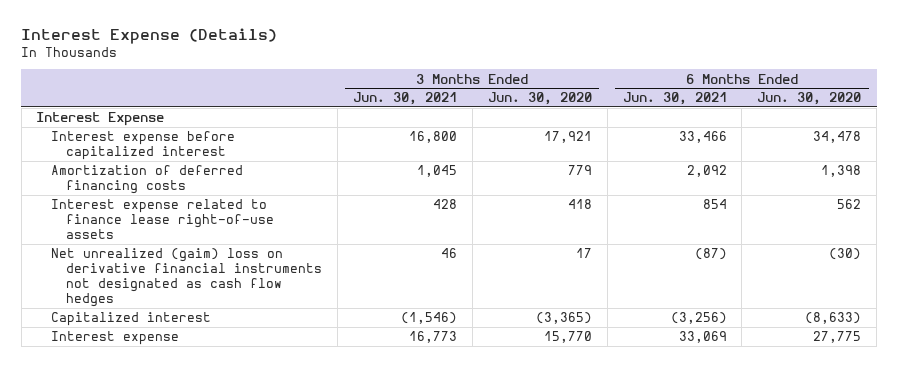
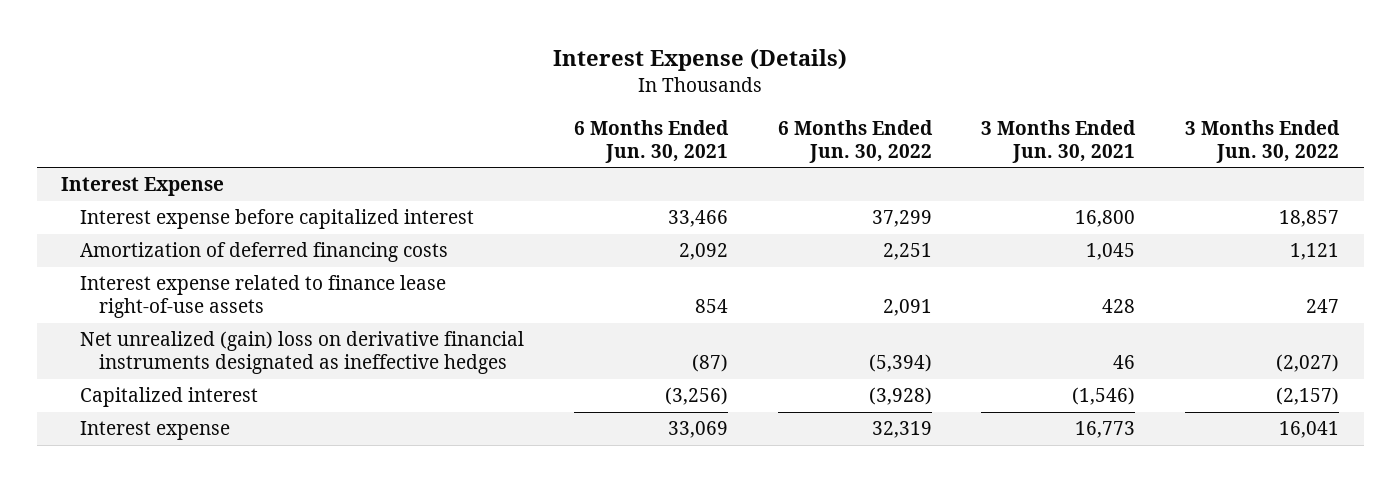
- | 3 Months Ended Jun. 30, 2021 | 3 Months Ended Jun. 30, 2020 | 6 Months Ended Jun. 30, 2021 | 6 Months Ended Jun. 30, 2020
+ | 6 Months Ended Jun. 30, 2021 | 6 Months Ended Jun. 30, 2022 | 3 Months Ended Jun. 30, 2021 | 3 Months Ended Jun. 30, 2022
- Net unrealized (gaim) loss on derivative financial instruments not designated as cash flow hedges | 46 | 17 | (87) | (30)
+ Net unrealized (gain) loss on derivative financial instruments designated as ineffective hedges | (87) | (5,394) | 46 | (2,027)

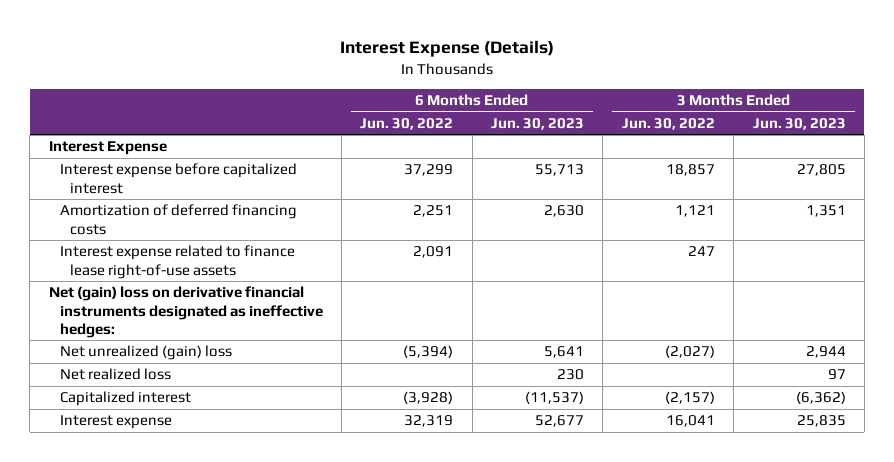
- | 6 Months Ended Jun. 30, 2021 | 6 Months Ended Jun. 30, 2022 | 3 Months Ended Jun. 30, 2021 | 3 Months Ended Jun. 30, 2022
+ | 6 Months Ended Jun. 30, 2022 | 6 Months Ended Jun. 30, 2023 | 3 Months Ended Jun. 30, 2022 | 3 Months Ended Jun. 30, 2023
- Net unrealized (gain) loss on derivative financial instruments designated as ineffective hedges | (87) | (5,394) | 46 | (2,027)
+ Net (gain) loss on derivative financial instruments designated as ineffective hedges:
+ Net unrealized (gain) loss | (5,394) | 5,641 | (2,027) | 2,944
+ Net realized loss | | 230 | | 97

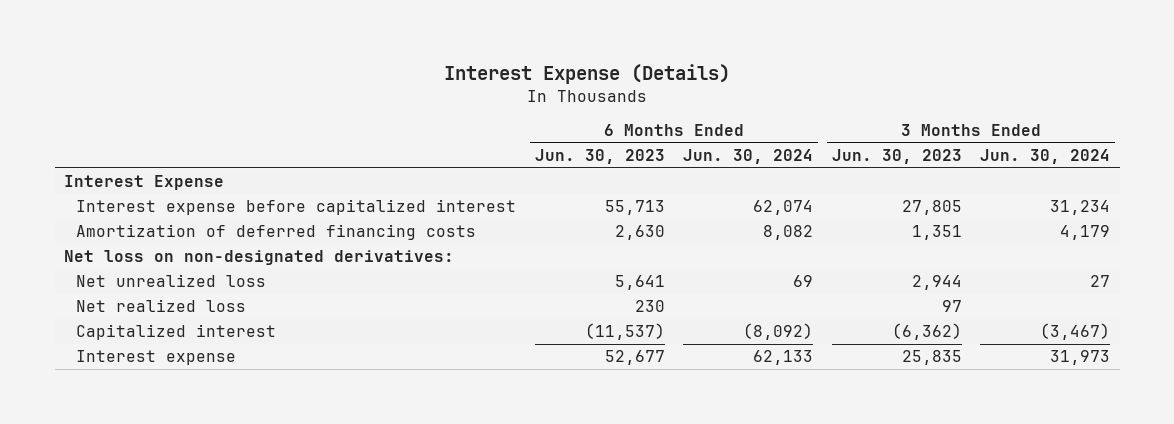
- | 6 Months Ended Jun. 30, 2022 | 6 Months Ended Jun. 30, 2023 | 3 Months Ended Jun. 30, 2022 | 3 Months Ended Jun. 30, 2023
+ | 6 Months Ended Jun. 30, 2023 | 6 Months Ended Jun. 30, 2024 | 3 Months Ended Jun. 30, 2023 | 3 Months Ended Jun. 30, 2024
- Interest expense related to finance lease right-of-use assets | 2,091 | | 247 |
- Net (gain) loss on derivative financial instruments designated as ineffective hedges:
- Net unrealized (gain) loss | (5,394) | 5,641 | (2,027) | 2,944
+ Net loss on non-designated derivatives:
+ Net unrealized loss | 5,641 | 69 | 2,944 | 27

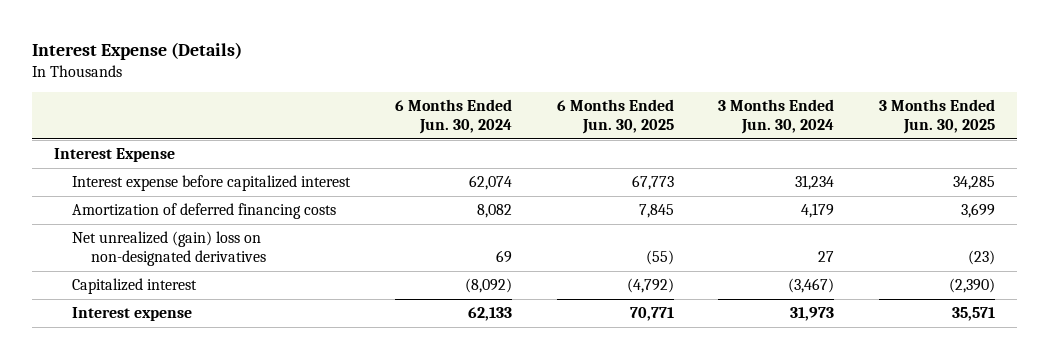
- | 6 Months Ended Jun. 30, 2023 | 6 Months Ended Jun. 30, 2024 | 3 Months Ended Jun. 30, 2023 | 3 Months Ended Jun. 30, 2024
+ | 6 Months Ended Jun. 30, 2024 | 6 Months Ended Jun. 30, 2025 | 3 Months Ended Jun. 30, 2024 | 3 Months Ended Jun. 30, 2025
- Net loss on non-designated derivatives:
- Net unrealized loss | 5,641 | 69 | 2,944 | 27
- Net realized loss | 230 | | 97 |
+ Net unrealized (gain) loss on non-designated derivatives | 69 | (55) | 27 | (23)

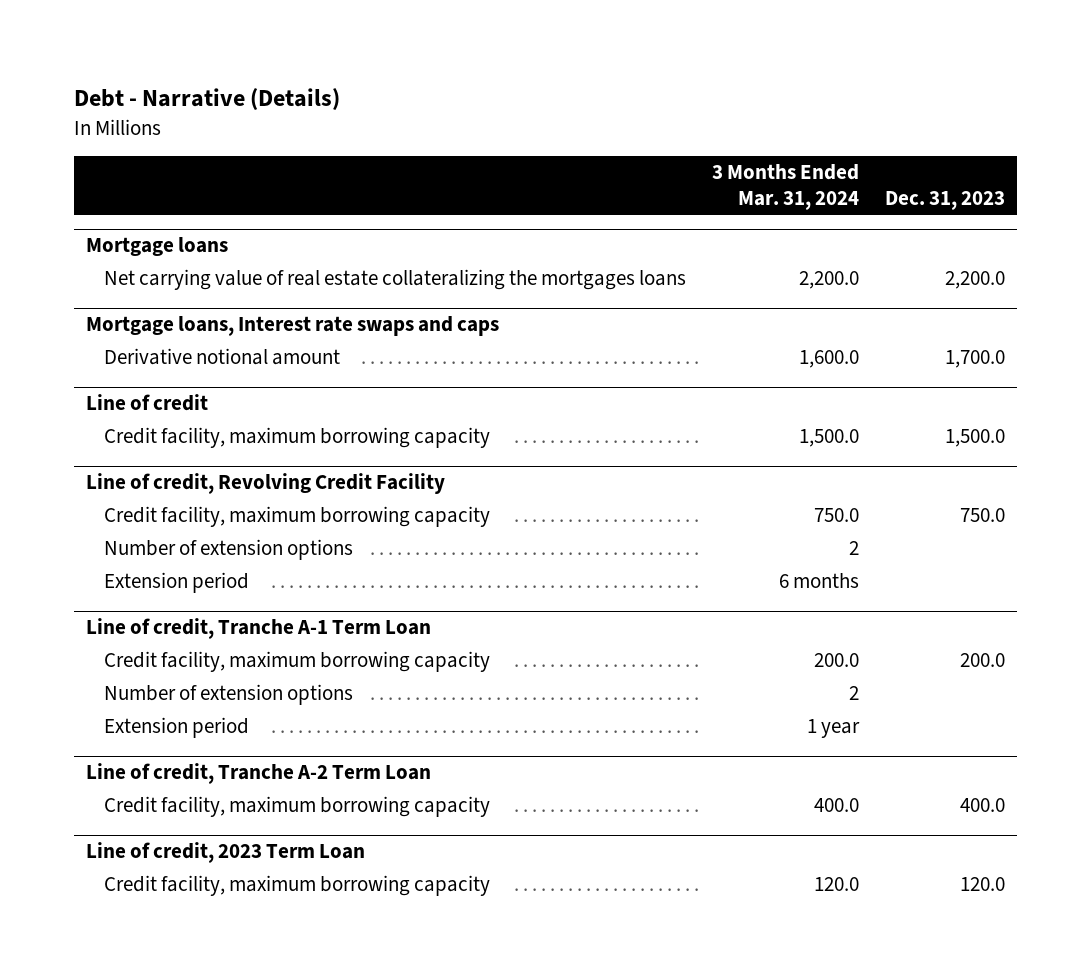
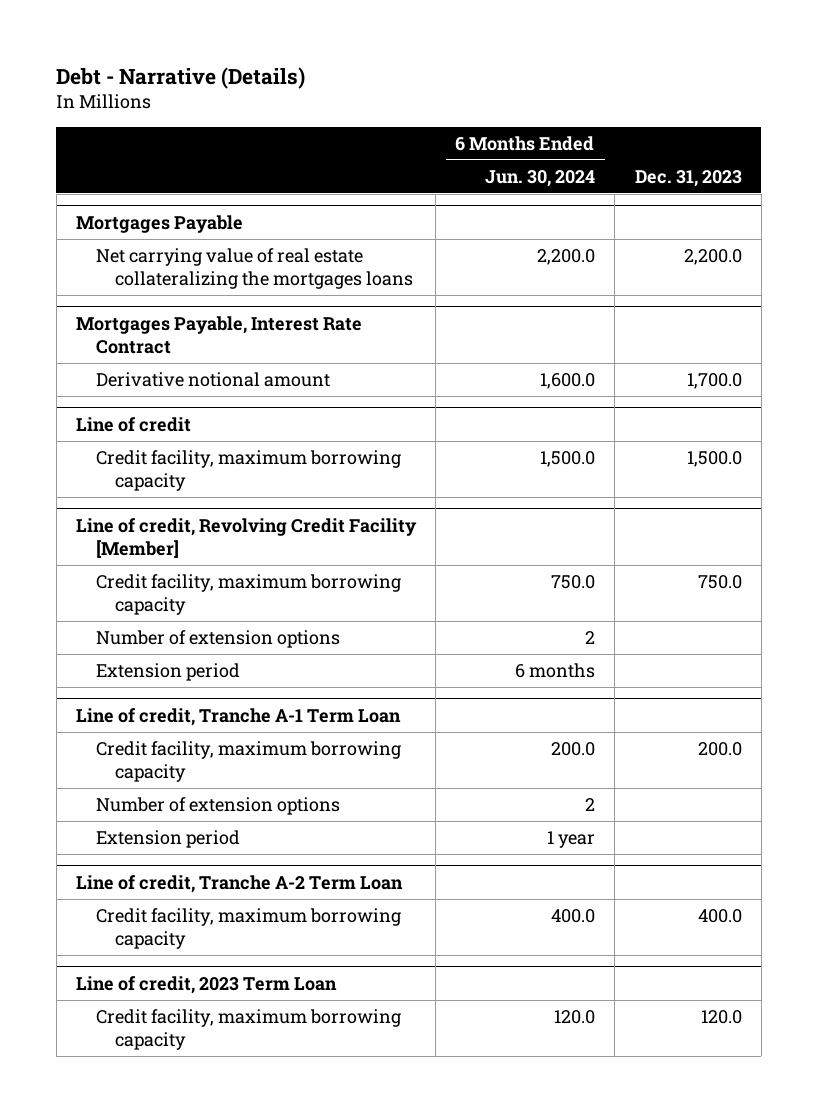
- | 3 Months Ended Mar. 31, 2024 | Dec. 31, 2023
+ | 6 Months Ended Jun. 30, 2024 | Dec. 31, 2023
- Mortgage loans
+ Mortgages Payable
- Mortgage loans, Interest rate swaps and caps
+ Mortgages Payable, Interest Rate Contract
- Line of credit, Revolving Credit Facility
+ Line of credit, Revolving Credit Facility [Member]

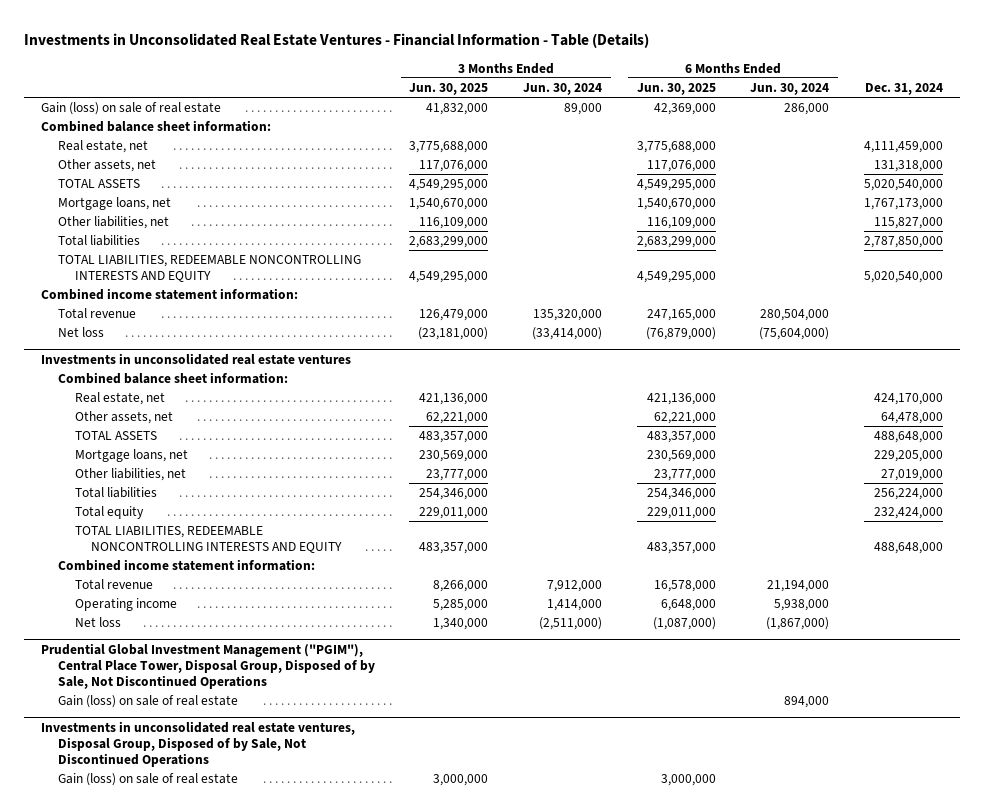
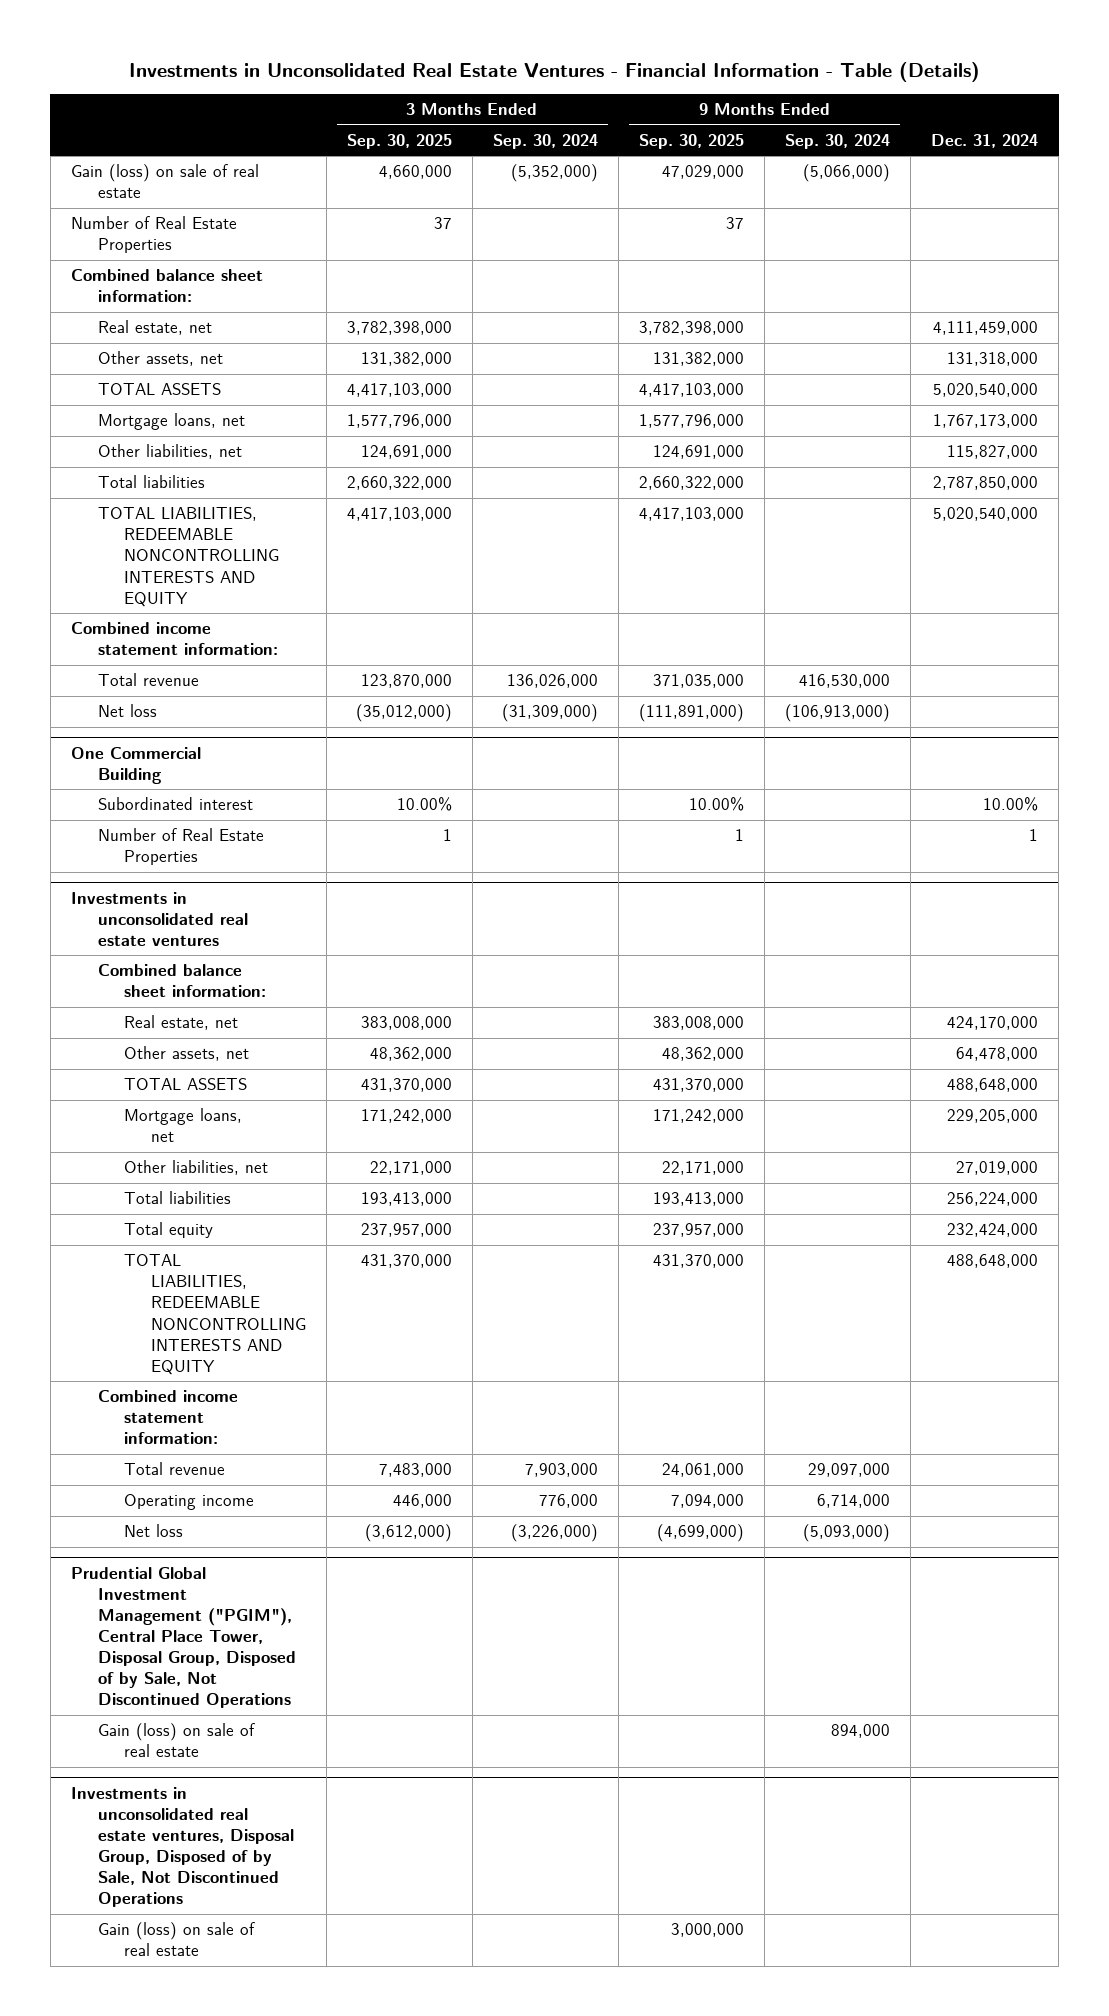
- | 3 Months Ended Jun. 30, 2025 | 3 Months Ended Jun. 30, 2024 | 6 Months Ended Jun. 30, 2025 | 6 Months Ended Jun. 30, 2024 | Dec. 31, 2024
+ | 3 Months Ended Sep. 30, 2025 | 3 Months Ended Sep. 30, 2024 | 9 Months Ended Sep. 30, 2025 | 9 Months Ended Sep. 30, 2024 | Dec. 31, 2024
+ Number of Real Estate Properties | 37 | | 37 | |
+ One Commercial Building
+ Subordinated interest | 10.00% | | 10.00% | | 10.00%
+ Number of Real Estate Properties | 1 | | 1 | | 1

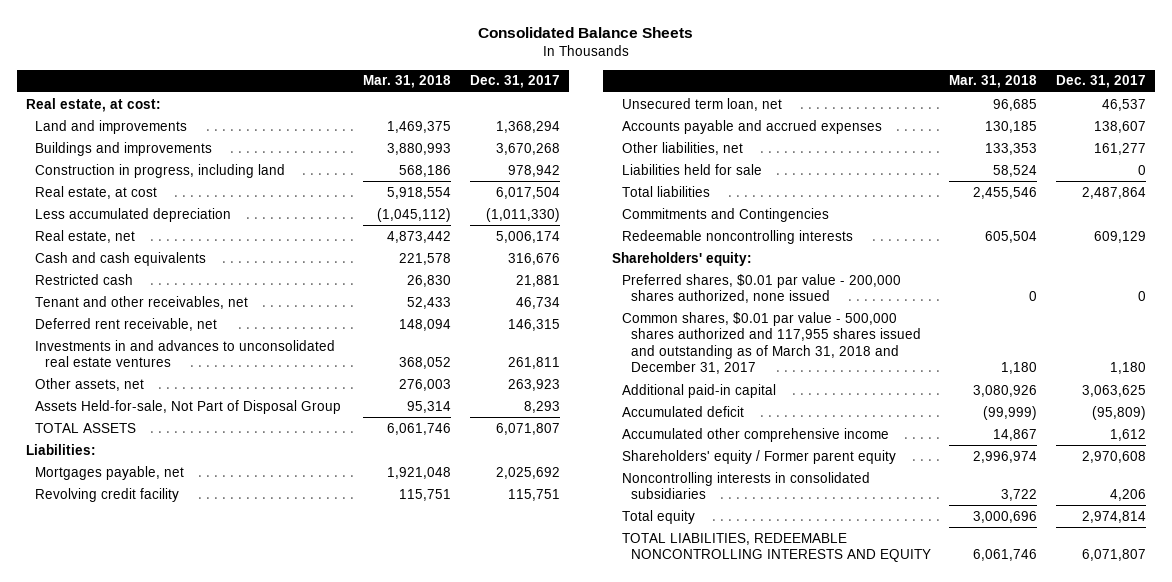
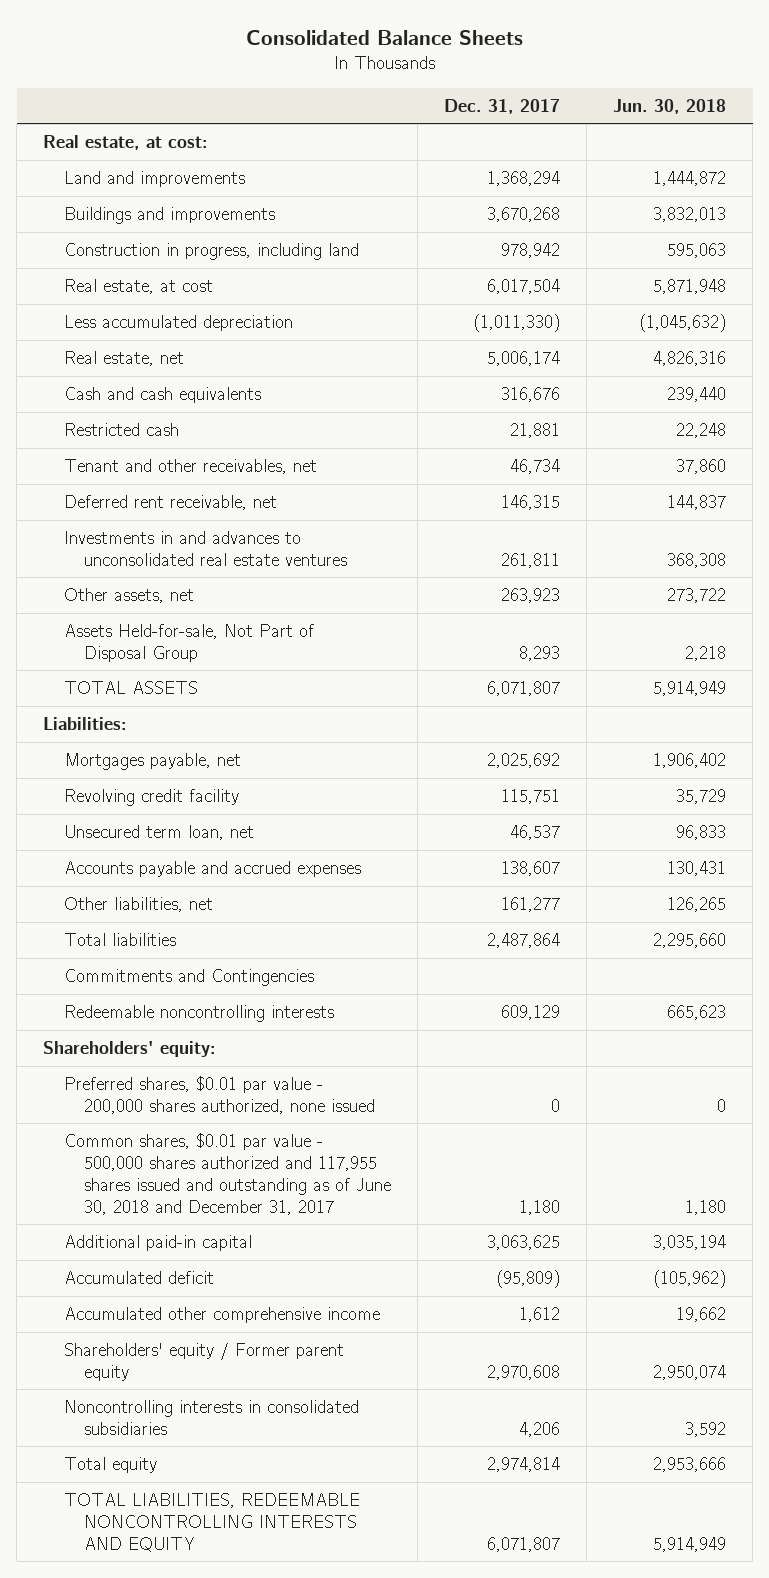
- | Mar. 31, 2018 | Dec. 31, 2017
+ | Dec. 31, 2017 | Jun. 30, 2018
- Liabilities held for sale | 58,524 | 0
- Common shares, $0.01 par value - 500,000 shares authorized and 117,955 shares issued and outstanding as of March 31, 2018 and December 31, 2017 | 1,180 | 1,180
+ Common shares, $0.01 par value - 500,000 shares authorized and 117,955 shares issued and outstanding as of June 30, 2018 and December 31, 2017 | 1,180 | 1,180

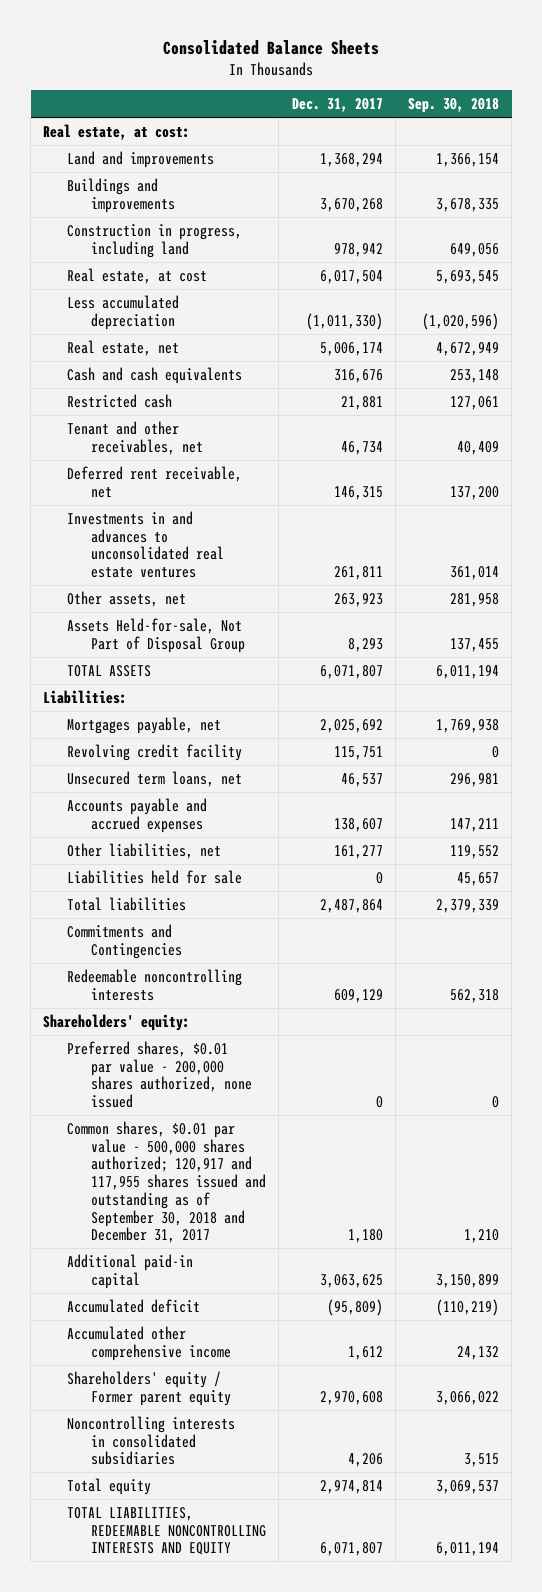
- | Dec. 31, 2017 | Jun. 30, 2018
+ | Dec. 31, 2017 | Sep. 30, 2018
- Unsecured term loan, net | 46,537 | 96,833
+ Unsecured term loans, net | 46,537 | 296,981
+ Liabilities held for sale | 0 | 45,657
- Common shares, $0.01 par value - 500,000 shares authorized and 117,955 shares issued and outstanding as of June 30, 2018 and December 31, 2017 | 1,180 | 1,180
+ Common shares, $0.01 par value - 500,000 shares authorized; 120,917 and 117,955 shares issued and outstanding as of September 30, 2018 and December 31, 2017 | 1,180 | 1,210

